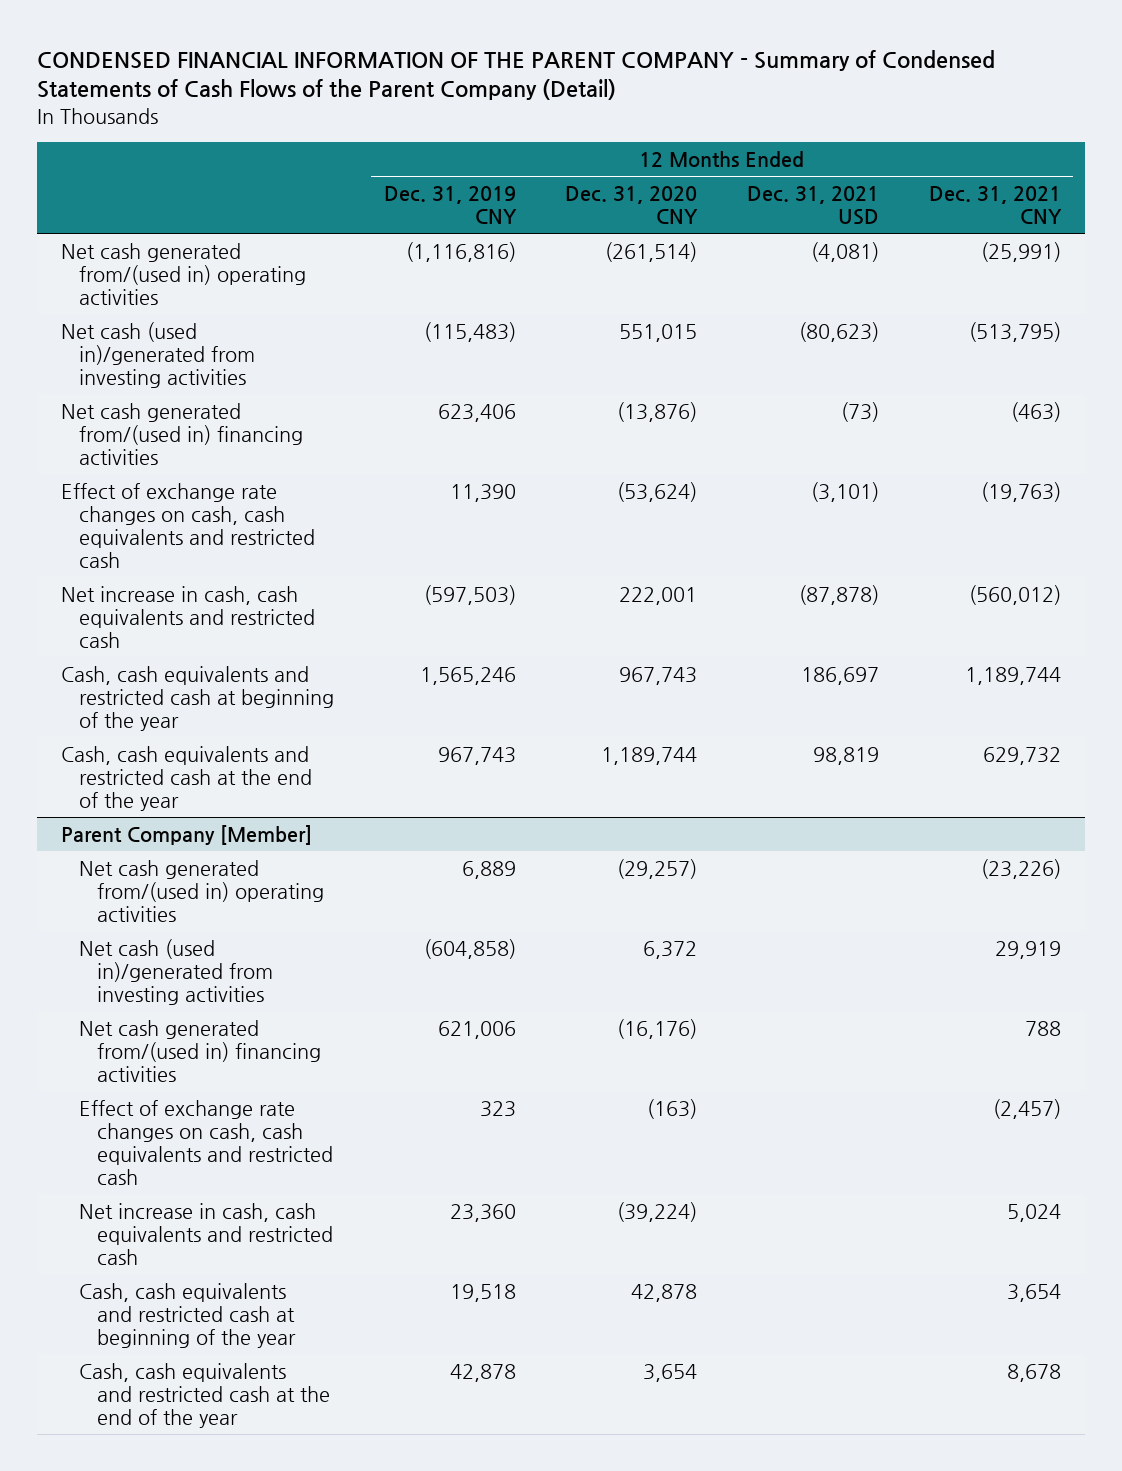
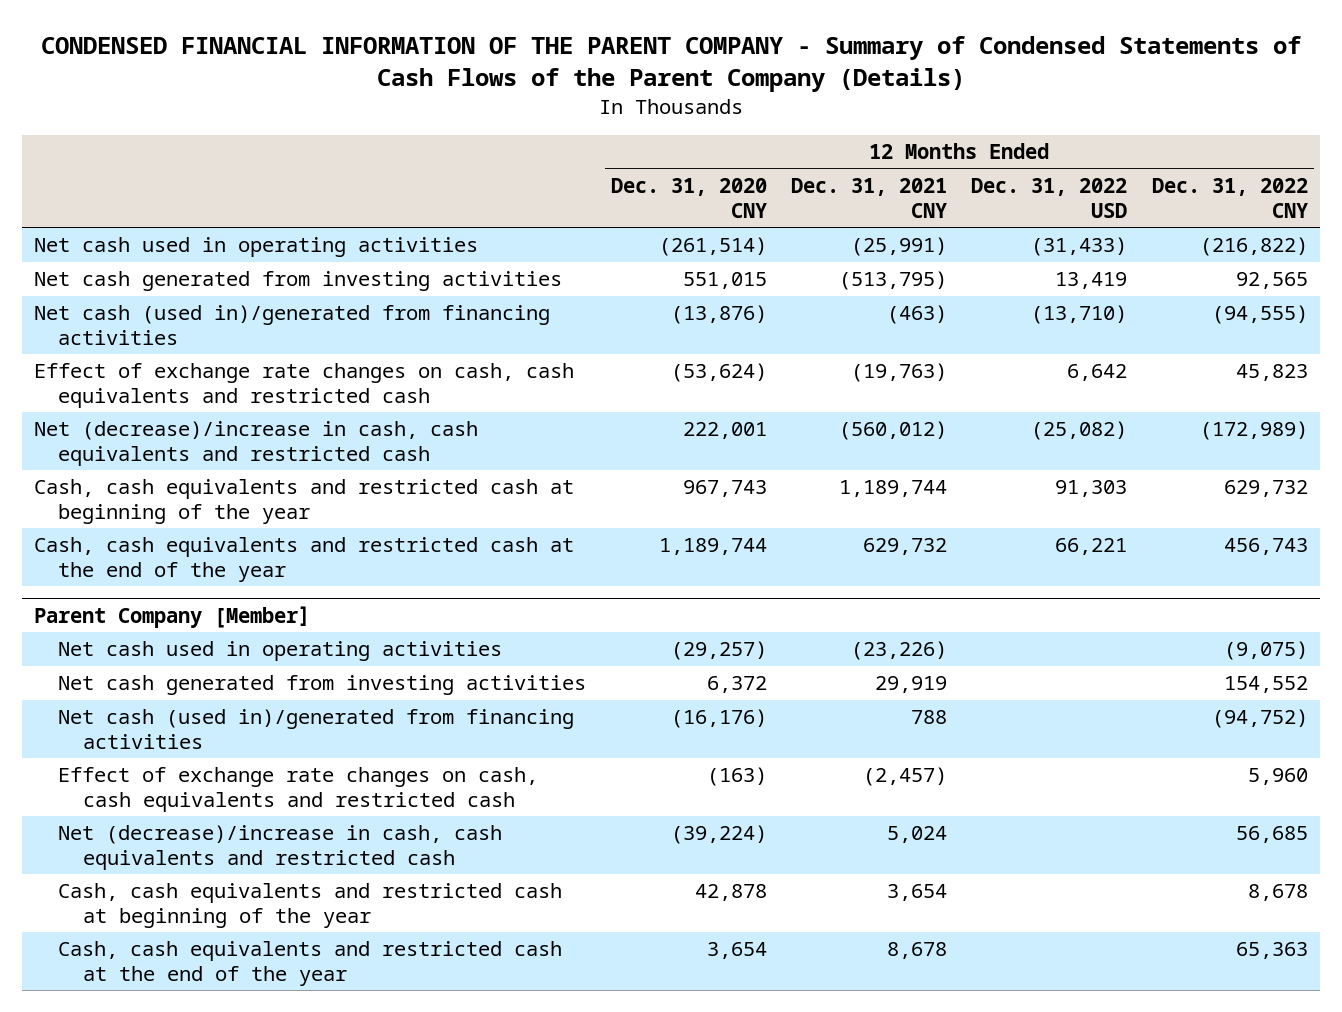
- CONDENSED FINANCIAL INFORMATION OF THE PARENT COMPANY - Summary of Condensed Statements of Cash Flows of the Parent Company (Detail)
+ CONDENSED FINANCIAL INFORMATION OF THE PARENT COMPANY - Summary of Condensed Statements of Cash Flows of the Parent Company (Details)
- | 12 Months Ended Dec. 31, 2019 CNY | 12 Months Ended Dec. 31, 2020 CNY | 12 Months Ended Dec. 31, 2021 USD | 12 Months Ended Dec. 31, 2021 CNY
+ | 12 Months Ended Dec. 31, 2020 CNY | 12 Months Ended Dec. 31, 2021 CNY | 12 Months Ended Dec. 31, 2022 USD | 12 Months Ended Dec. 31, 2022 CNY
- Net cash generated from/(used in) operating activities | (1,116,816) | (261,514) | (4,081) | (25,991)
- Net cash (used in)/generated from investing activities | (115,483) | 551,015 | (80,623) | (513,795)
- Net cash generated from/(used in) financing activities | 623,406 | (13,876) | (73) | (463)
+ Net cash used in operating activities | (261,514) | (25,991) | (31,433) | (216,822)
+ Net cash generated from investing activities | 551,015 | (513,795) | 13,419 | 92,565
+ Net cash (used in)/generated from financing activities | (13,876) | (463) | (13,710) | (94,555)
- Net increase in cash, cash equivalents and restricted cash | (597,503) | 222,001 | (87,878) | (560,012)
+ Net (decrease)/increase in cash, cash equivalents and restricted cash | 222,001 | (560,012) | (25,082) | (172,989)
@ Parent Company [Member]
- Net cash generated from/(used in) operating activities | 6,889 | (29,257) | | (23,226)
- Net cash (used in)/generated from investing activities | (604,858) | 6,372 | | 29,919
- Net cash generated from/(used in) financing activities | 621,006 | (16,176) | | 788
+ Net cash used in operating activities | (29,257) | (23,226) | | (9,075)
+ Net cash generated from investing activities | 6,372 | 29,919 | | 154,552
+ Net cash (used in)/generated from financing activities | (16,176) | 788 | | (94,752)
- Net increase in cash, cash equivalents and restricted cash | 23,360 | (39,224) | | 5,024
+ Net (decrease)/increase in cash, cash equivalents and restricted cash | (39,224) | 5,024 | | 56,685

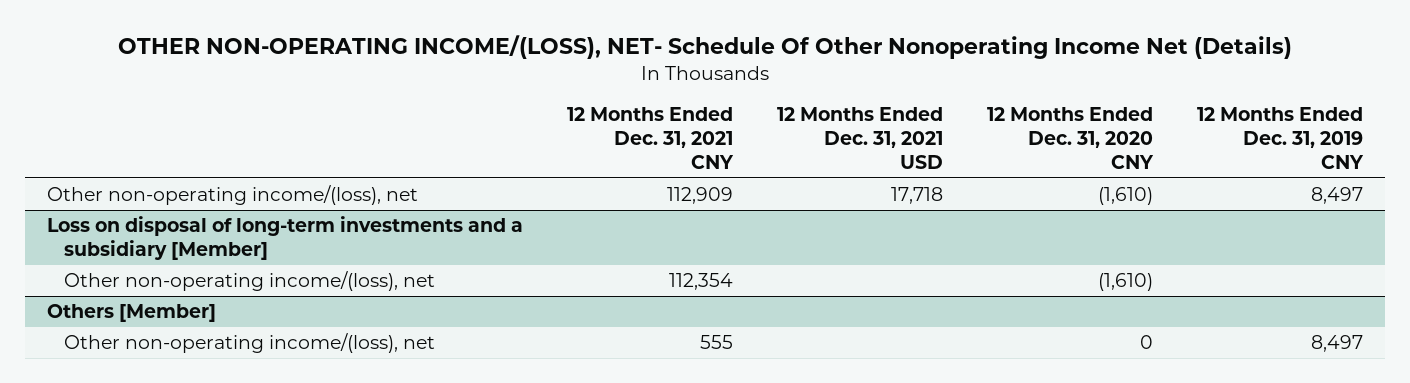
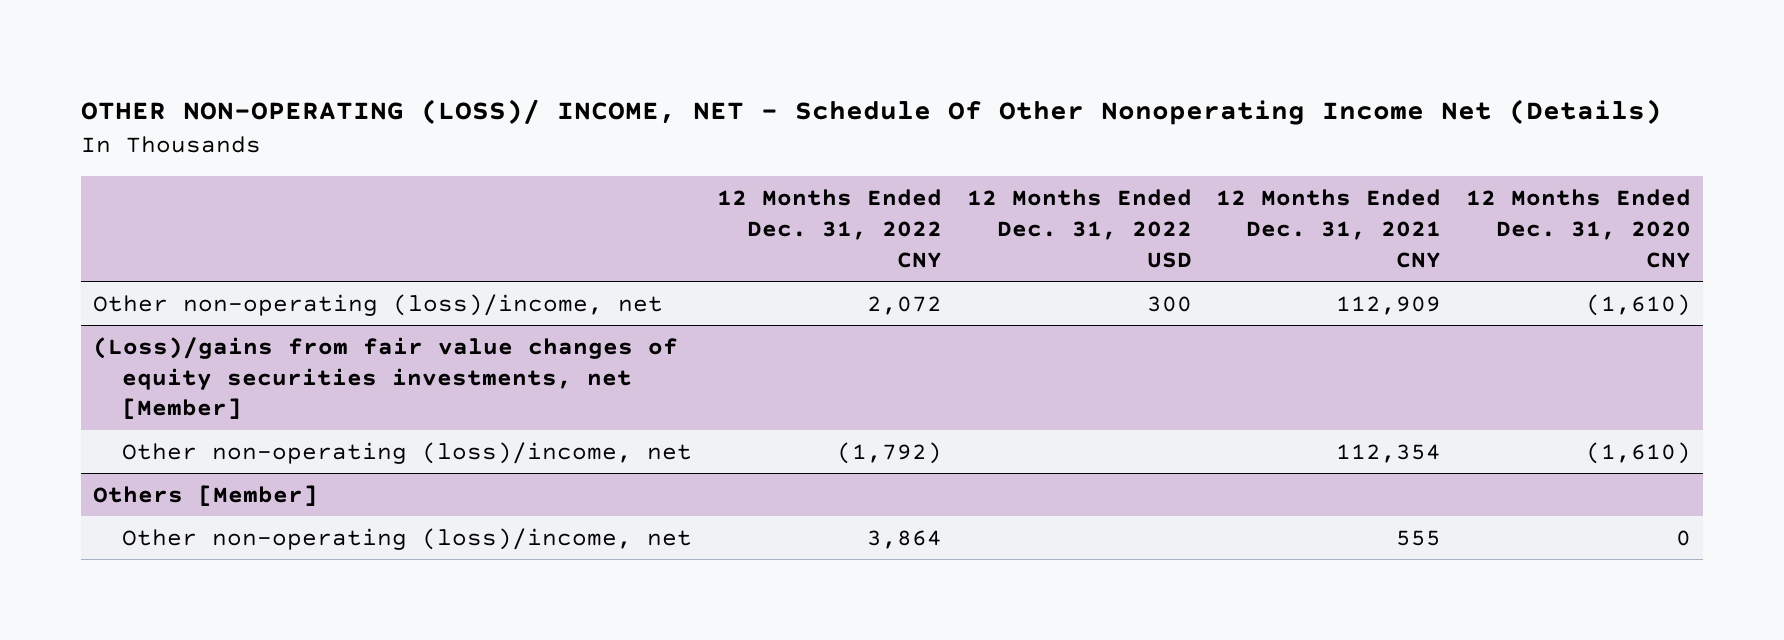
- OTHER NON-OPERATING INCOME/(LOSS), NET- Schedule Of Other Nonoperating Income Net (Details)
+ OTHER NON-OPERATING (LOSS)/ INCOME, NET - Schedule Of Other Nonoperating Income Net (Details)
- | 12 Months Ended Dec. 31, 2021 CNY | 12 Months Ended Dec. 31, 2021 USD | 12 Months Ended Dec. 31, 2020 CNY | 12 Months Ended Dec. 31, 2019 CNY
+ | 12 Months Ended Dec. 31, 2022 CNY | 12 Months Ended Dec. 31, 2022 USD | 12 Months Ended Dec. 31, 2021 CNY | 12 Months Ended Dec. 31, 2020 CNY
- Other non-operating income/(loss), net | 112,909 | 17,718 | (1,610) | 8,497
- Loss on disposal of long-term investments and a subsidiary [Member]
- Other non-operating income/(loss), net | 112,354 | | (1,610) |
+ Other non-operating (loss)/income, net | 2,072 | 300 | 112,909 | (1,610)
+ (Loss)/gains from fair value changes of equity securities investments, net [Member]
+ Other non-operating (loss)/income, net | (1,792) | | 112,354 | (1,610)
@ Others [Member]
- Other non-operating income/(loss), net | 555 | | 0 | 8,497
+ Other non-operating (loss)/income, net | 3,864 | | 555 | 0

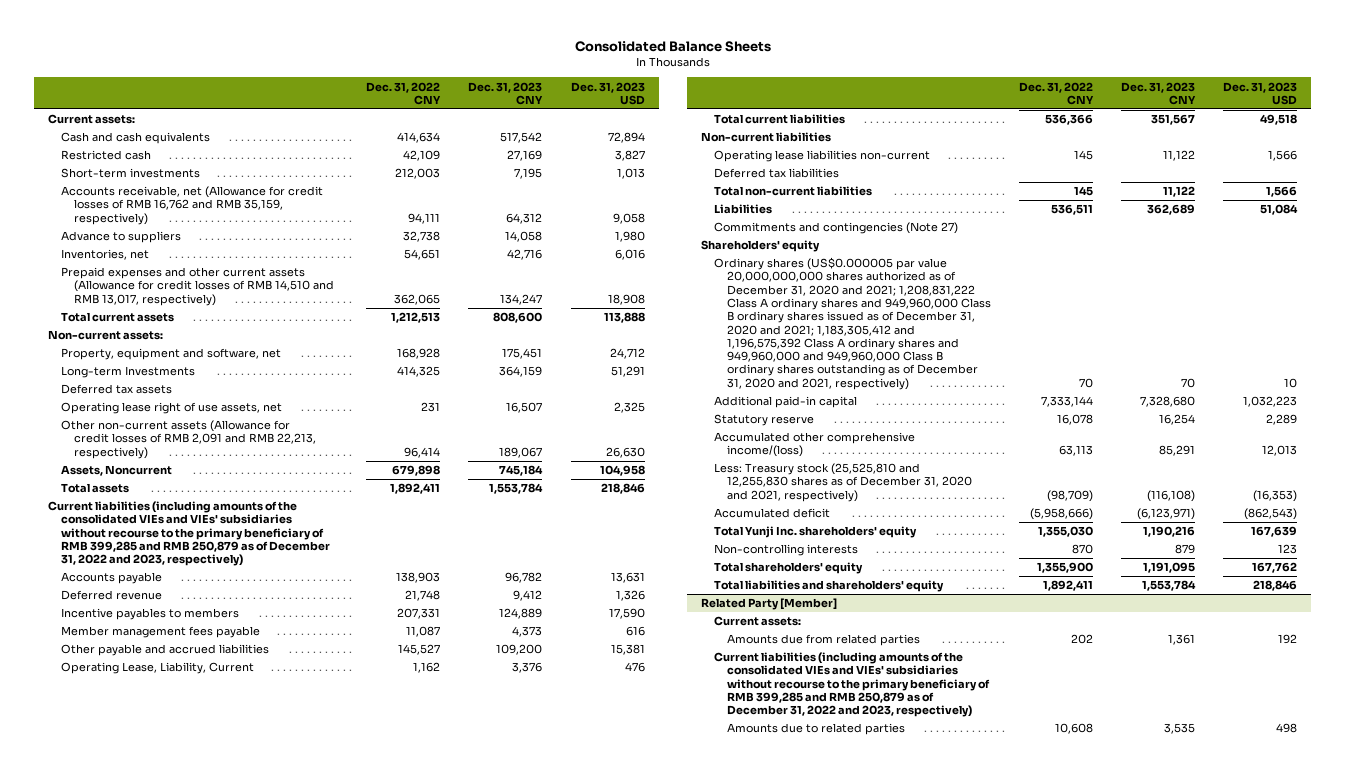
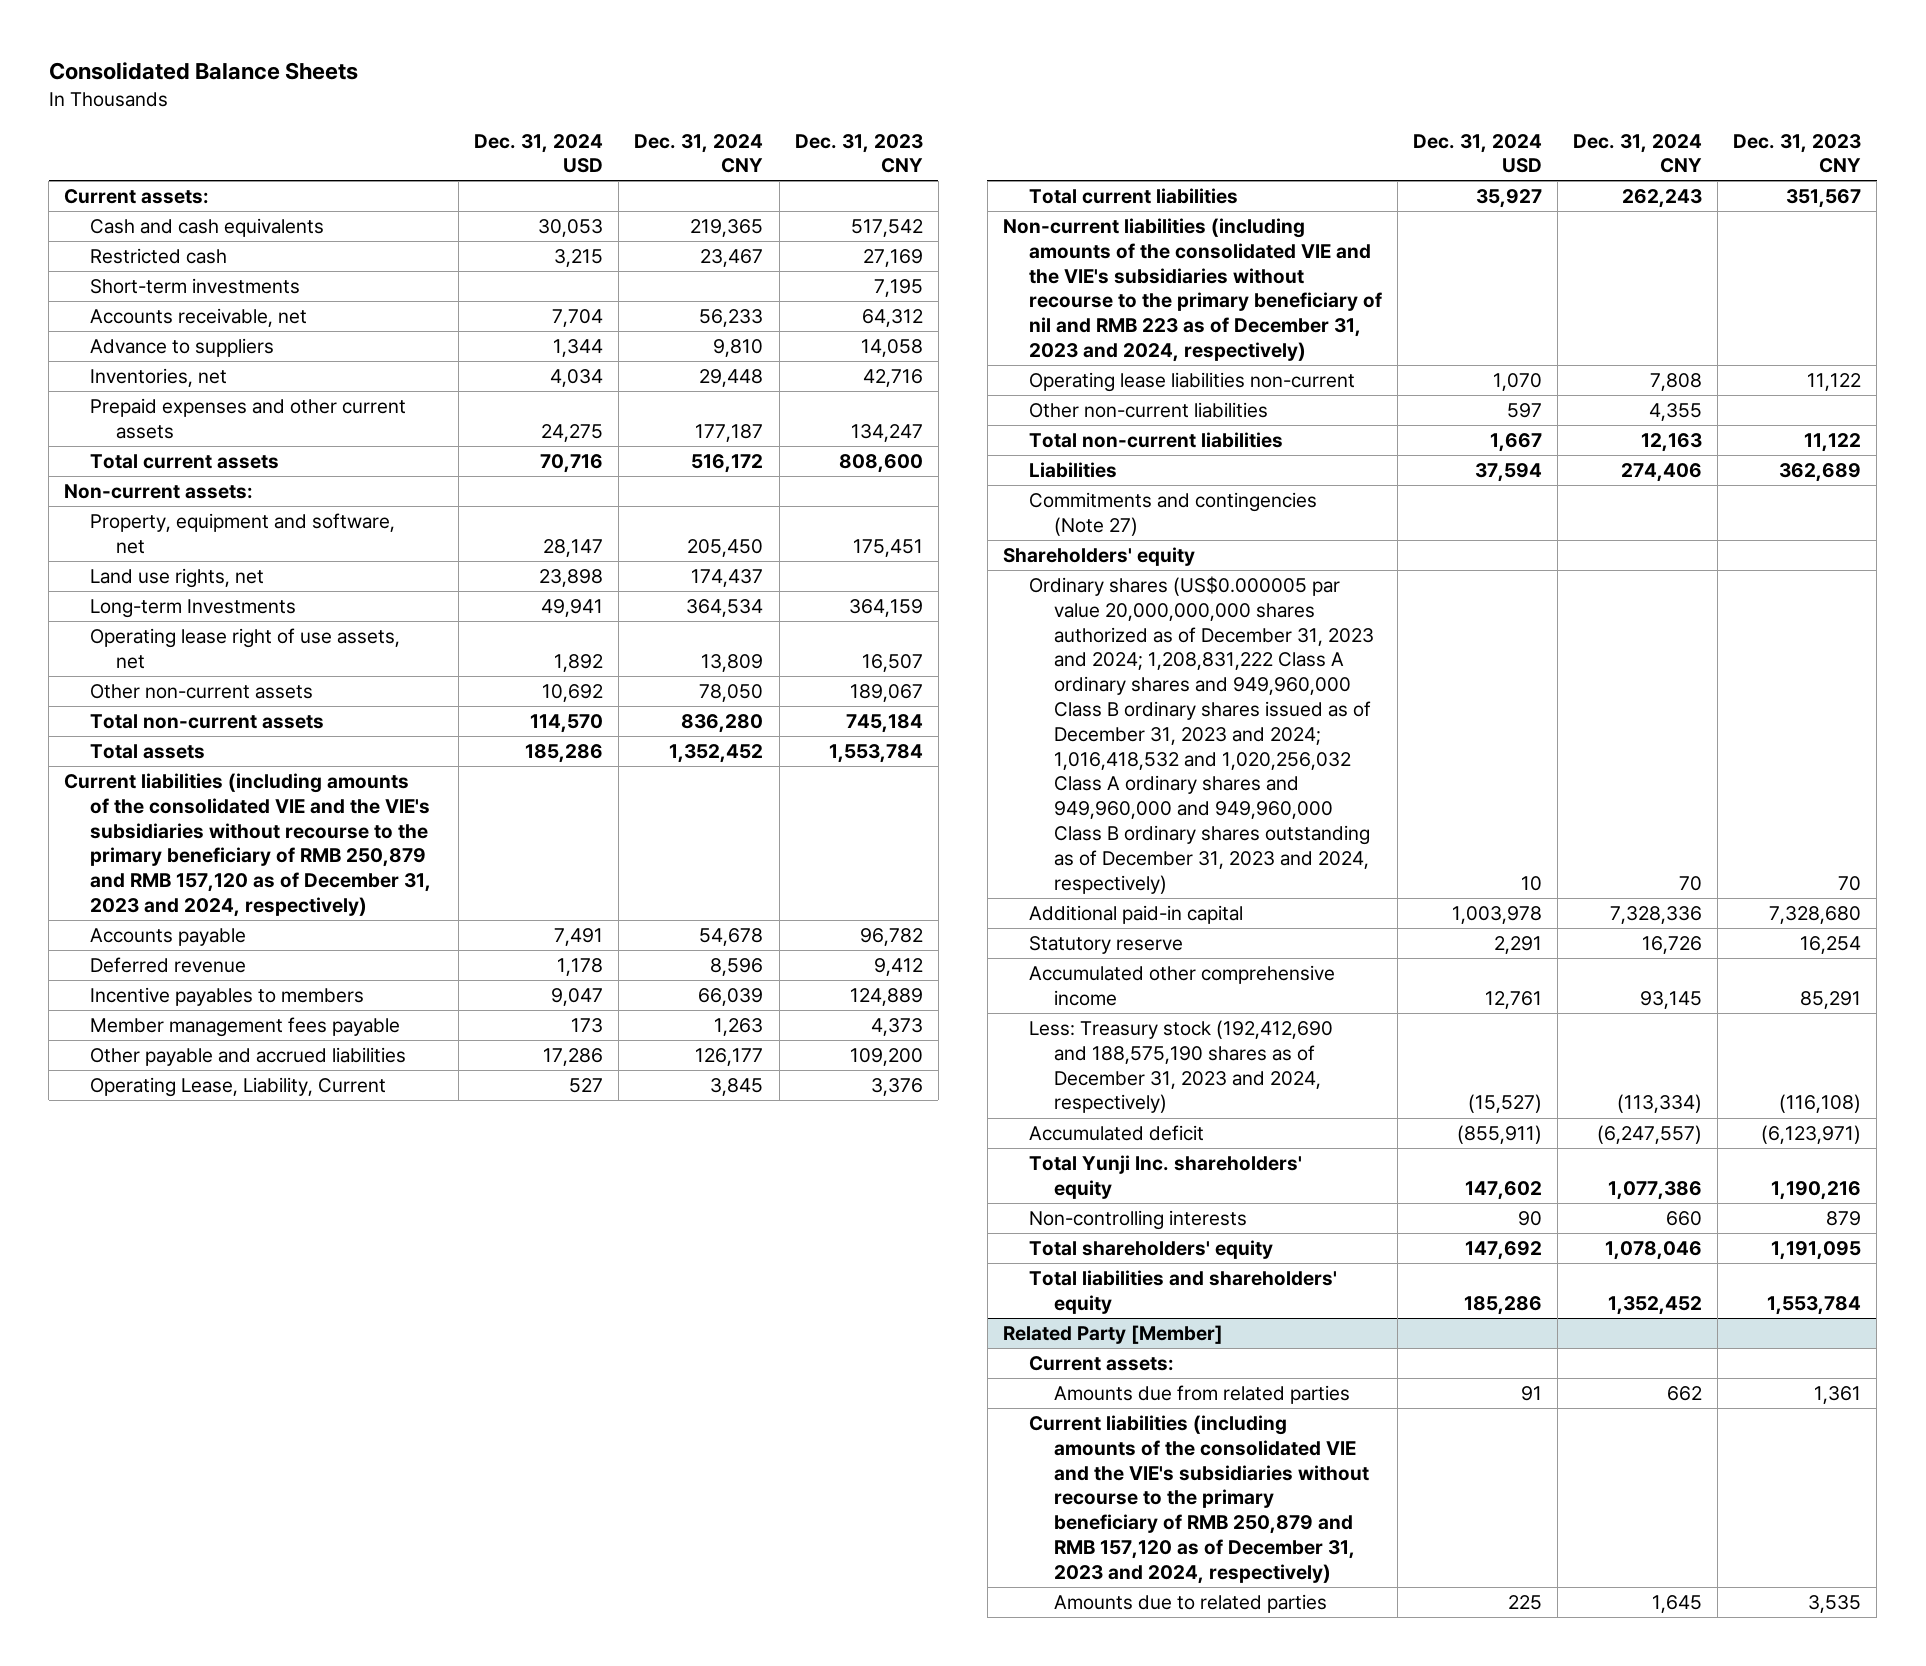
- | Dec. 31, 2022 CNY | Dec. 31, 2023 CNY | Dec. 31, 2023 USD
+ | Dec. 31, 2024 USD | Dec. 31, 2024 CNY | Dec. 31, 2023 CNY
- Accounts receivable, net (Allowance for credit losses of RMB 16,762 and RMB 35,159, respectively) | 94,111 | 64,312 | 9,058
+ Accounts receivable, net | 7,704 | 56,233 | 64,312
- Prepaid expenses and other current assets (Allowance for credit losses of RMB 14,510 and RMB 13,017, respectively) | 362,065 | 134,247 | 18,908
+ Prepaid expenses and other current assets | 24,275 | 177,187 | 134,247
+ Land use rights, net | 23,898 | 174,437 |
- Deferred tax assets
- Other non-current assets (Allowance for credit losses of RMB 2,091 and RMB 22,213, respectively) | 96,414 | 189,067 | 26,630
- Assets, Noncurrent | 679,898 | 745,184 | 104,958
+ Other non-current assets | 10,692 | 78,050 | 189,067
+ Total non-current assets | 114,570 | 836,280 | 745,184
- Current liabilities (including amounts of the consolidated VIEs and VIEs' subsidiaries without recourse to the primary beneficiary of RMB 399,285 and RMB 250,879 as of December 31, 2022 and 2023, respectively)
+ Current liabilities (including amounts of the consolidated VIE and the VIE's subsidiaries without recourse to the primary beneficiary of RMB 250,879 and RMB 157,120 as of December 31, 2023 and 2024, respectively)
- Non-current liabilities
+ Non-current liabilities (including amounts of the consolidated VIE and the VIE's subsidiaries without recourse to the primary beneficiary of nil and RMB 223 as of December 31, 2023 and 2024, respectively)
- Deferred tax liabilities
+ Other non-current liabilities | 597 | 4,355 |
- Ordinary shares (US$0.000005 par value 20,000,000,000 shares authorized as of December 31, 2020 and 2021; 1,208,831,222 Class A ordinary shares and 949,960,000 Class B ordinary shares issued as of December 31, 2020 and 2021; 1,183,305,412 and 1,196,575,392 Class A ordinary shares and 949,960,000 and 949,960,000 Class B ordinary shares outstanding as of December 31, 2020 and 2021, respectively) | 70 | 70 | 10
+ Ordinary shares (US$0.000005 par value 20,000,000,000 shares authorized as of December 31, 2023 and 2024; 1,208,831,222 Class A ordinary shares and 949,960,000 Class B ordinary shares issued as of December 31, 2023 and 2024; 1,016,418,532 and 1,020,256,032 Class A ordinary shares and 949,960,000 and 949,960,000 Class B ordinary shares outstanding as of December 31, 2023 and 2024, respectively) | 10 | 70 | 70
- Accumulated other comprehensive income/(loss) | 63,113 | 85,291 | 12,013
- Less: Treasury stock (25,525,810 and 12,255,830 shares as of December 31, 2020 and 2021, respectively) | (98,709) | (116,108) | (16,353)
+ Accumulated other comprehensive income | 12,761 | 93,145 | 85,291
+ Less: Treasury stock (192,412,690 and 188,575,190 shares as of December 31, 2023 and 2024, respectively) | (15,527) | (113,334) | (116,108)
@ Related Party [Member]
- Current liabilities (including amounts of the consolidated VIEs and VIEs' subsidiaries without recourse to the primary beneficiary of RMB 399,285 and RMB 250,879 as of December 31, 2022 and 2023, respectively)
+ Current liabilities (including amounts of the consolidated VIE and the VIE's subsidiaries without recourse to the primary beneficiary of RMB 250,879 and RMB 157,120 as of December 31, 2023 and 2024, respectively)

